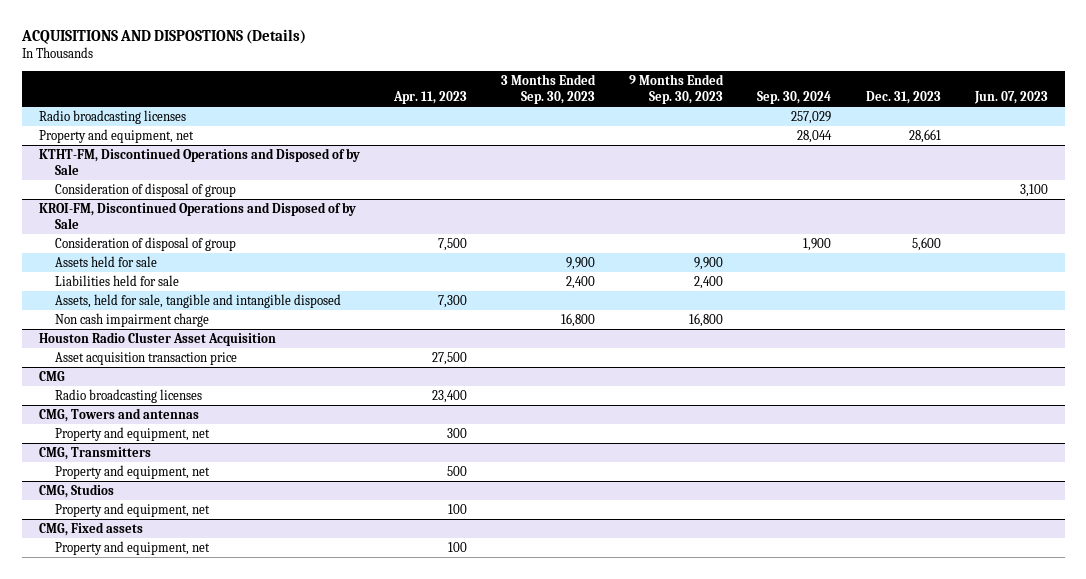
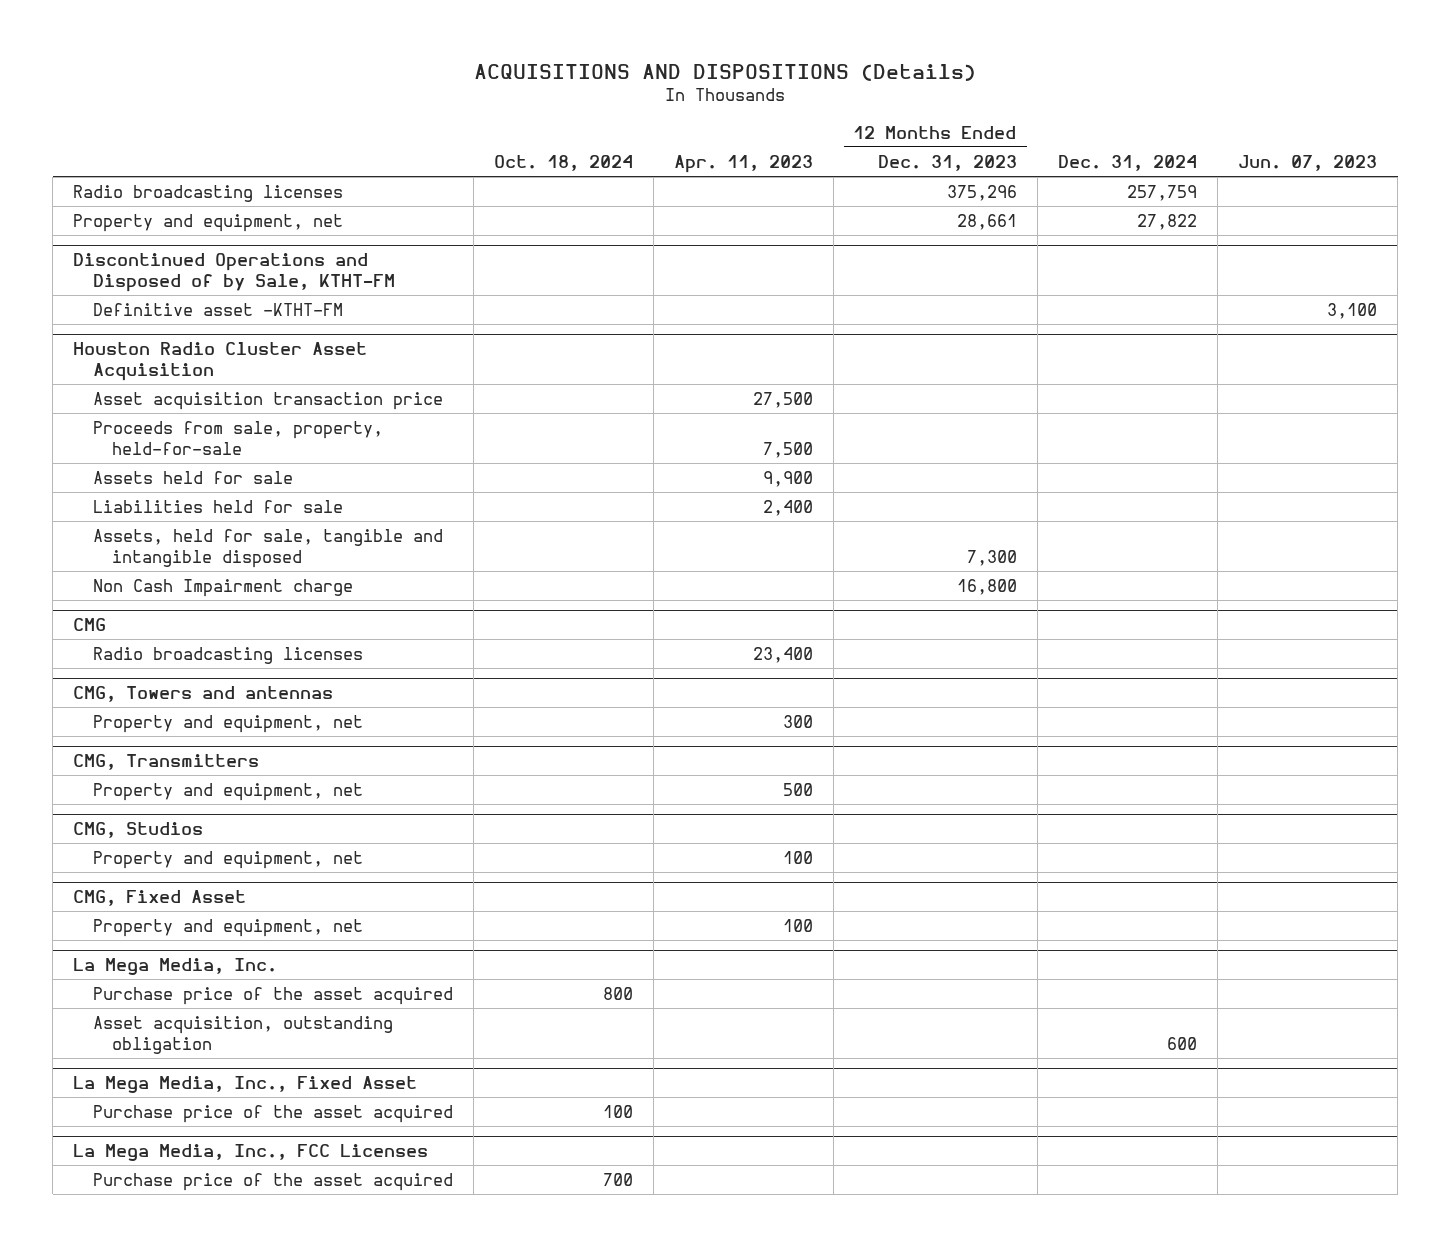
- ACQUISITIONS AND DISPOSTIONS (Details)
+ ACQUISITIONS AND DISPOSITIONS (Details)
- | Apr. 11, 2023 | 3 Months Ended Sep. 30, 2023 | 9 Months Ended Sep. 30, 2023 | Sep. 30, 2024 | Dec. 31, 2023 | Jun. 07, 2023
+ | Oct. 18, 2024 | Apr. 11, 2023 | 12 Months Ended Dec. 31, 2023 | Dec. 31, 2024 | Jun. 07, 2023
- KTHT-FM, Discontinued Operations and Disposed of by Sale
- Consideration of disposal of group | | | | | | 3,100
- KROI-FM, Discontinued Operations and Disposed of by Sale
- Consideration of disposal of group | 7,500 | | | 1,900 | 5,600 |
- Assets held for sale | | 9,900 | 9,900 | | |
- Liabilities held for sale | | 2,400 | 2,400 | | |
- Assets, held for sale, tangible and intangible disposed | 7,300 | | | | |
- Non cash impairment charge | | 16,800 | 16,800 | | |
+ Discontinued Operations and Disposed of by Sale, KTHT-FM
+ Definitive asset -KTHT-FM | | | | | 3,100
@ Houston Radio Cluster Asset Acquisition
+ Proceeds from sale, property, held-for-sale | | 7,500 | | |
+ Assets held for sale | | 9,900 | | |
+ Liabilities held for sale | | 2,400 | | |
+ Assets, held for sale, tangible and intangible disposed | | | 7,300 | |
+ Non Cash Impairment charge | | | 16,800 | |
- CMG, Fixed assets
+ CMG, Fixed Asset
+ La Mega Media, Inc.
+ Purchase price of the asset acquired | 800 | | | |
+ Asset acquisition, outstanding obligation | | | | 600 |
+ La Mega Media, Inc., Fixed Asset
+ Purchase price of the asset acquired | 100 | | | |
+ La Mega Media, Inc., FCC Licenses
+ Purchase price of the asset acquired | 700 | | | |

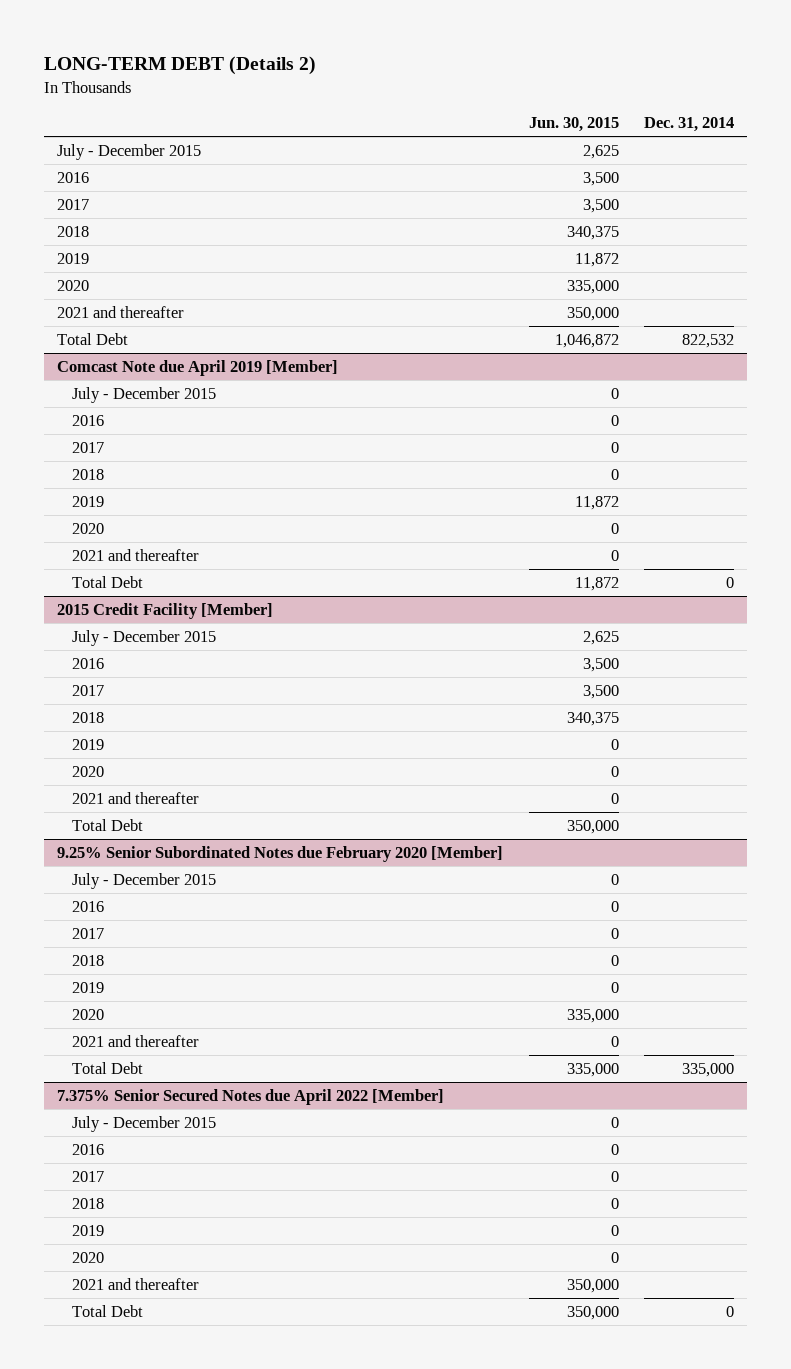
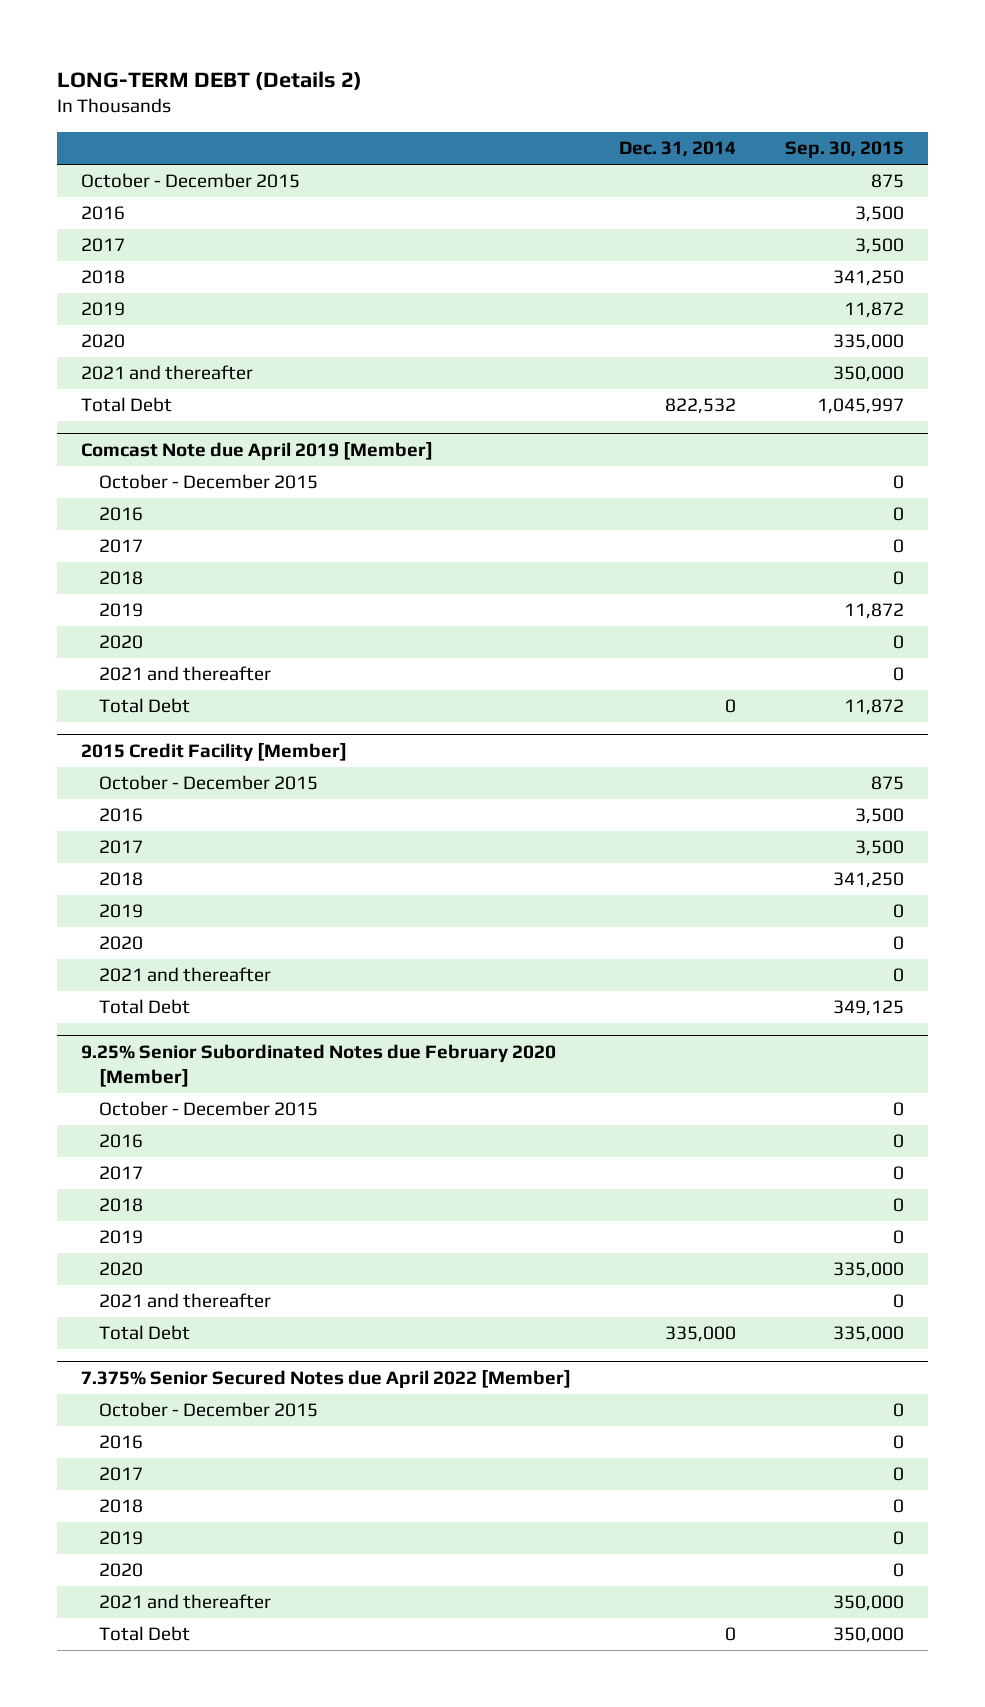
- | Jun. 30, 2015 | Dec. 31, 2014
+ | Dec. 31, 2014 | Sep. 30, 2015
- July - December 2015 | 2,625 |
+ October - December 2015 | | 875
@ Comcast Note due April 2019 [Member]
- July - December 2015 | 0 |
+ October - December 2015 | | 0
@ 2015 Credit Facility [Member]
- July - December 2015 | 2,625 |
+ October - December 2015 | | 875
@ 9.25% Senior Subordinated Notes due February 2020 [Member]
- July - December 2015 | 0 |
+ October - December 2015 | | 0
@ 7.375% Senior Secured Notes due April 2022 [Member]
- July - December 2015 | 0 |
+ October - December 2015 | | 0

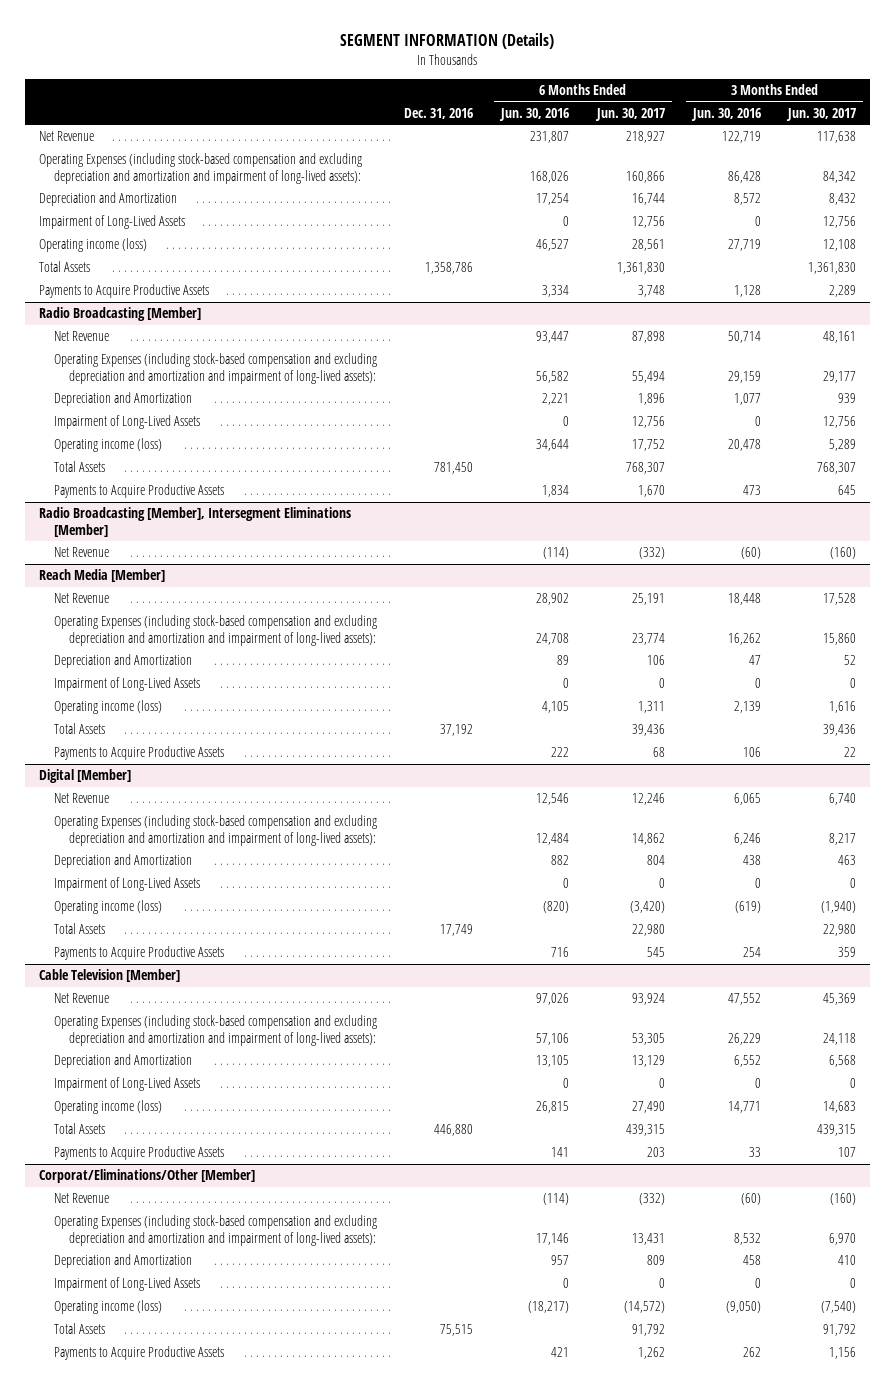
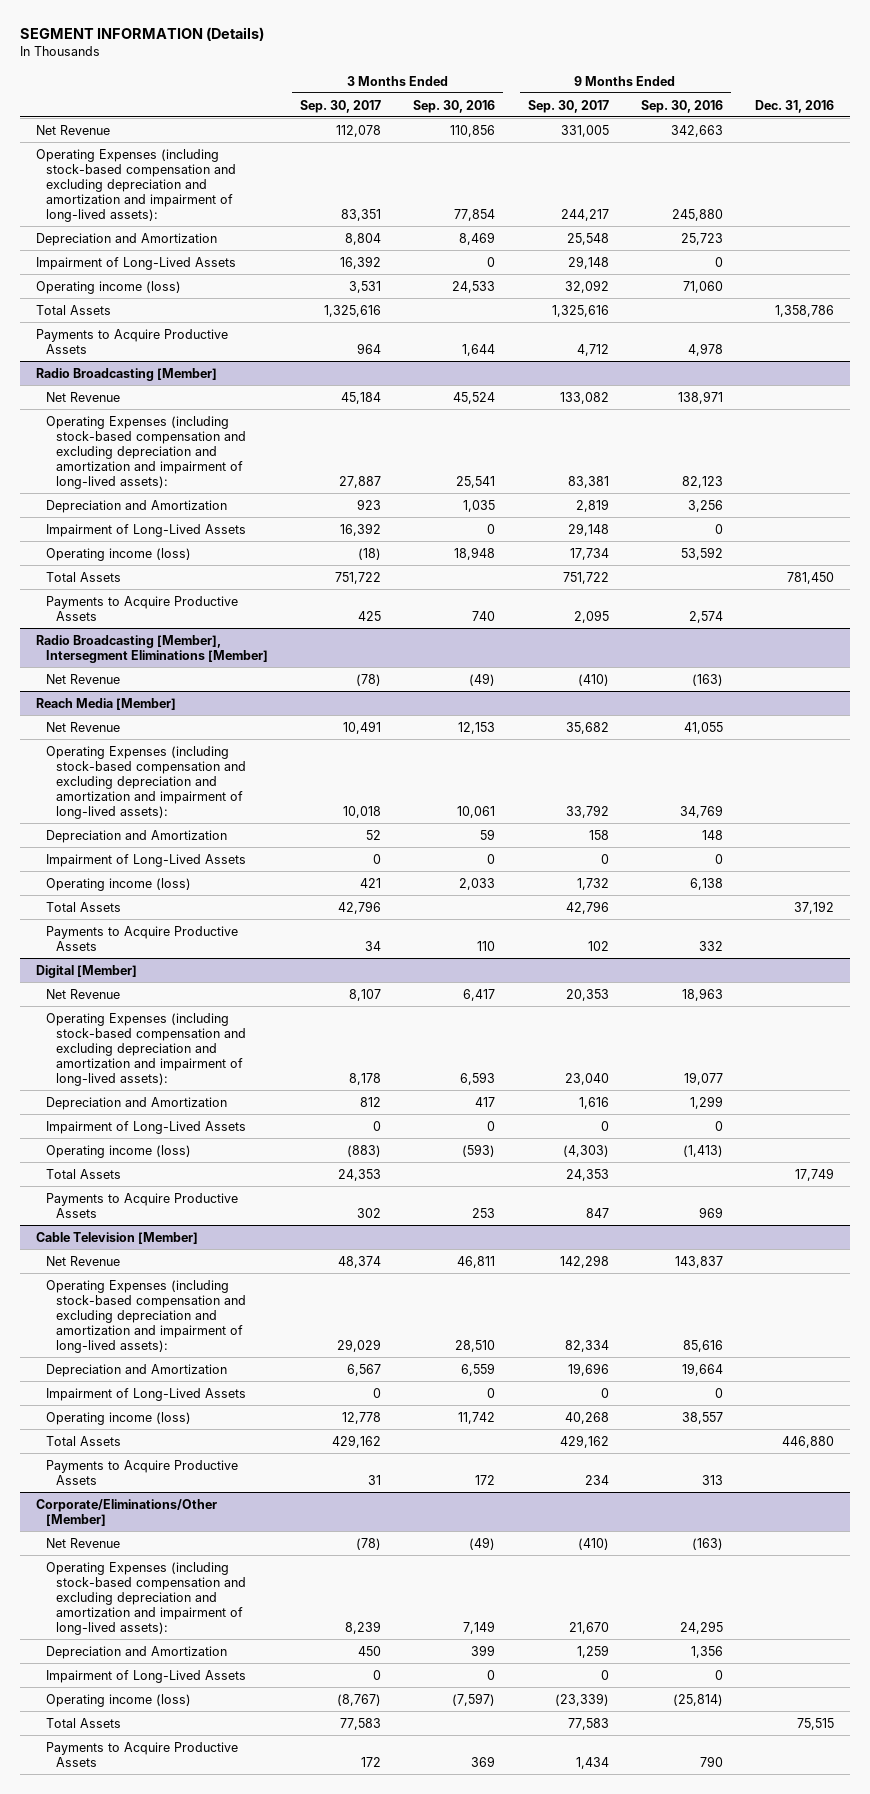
- | Dec. 31, 2016 | 6 Months Ended Jun. 30, 2016 | 6 Months Ended Jun. 30, 2017 | 3 Months Ended Jun. 30, 2016 | 3 Months Ended Jun. 30, 2017
+ | 3 Months Ended Sep. 30, 2017 | 3 Months Ended Sep. 30, 2016 | 9 Months Ended Sep. 30, 2017 | 9 Months Ended Sep. 30, 2016 | Dec. 31, 2016
- Corporat/Eliminations/Other [Member]
+ Corporate/Eliminations/Other [Member]

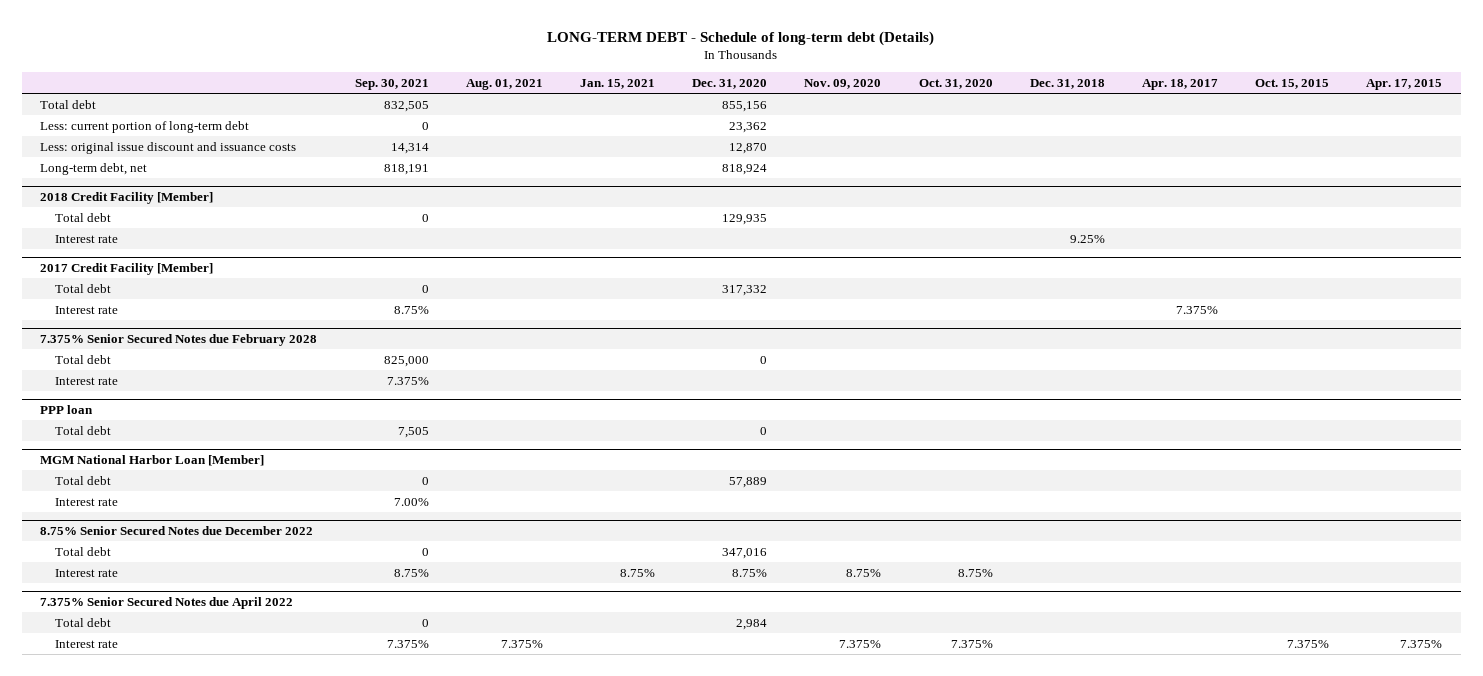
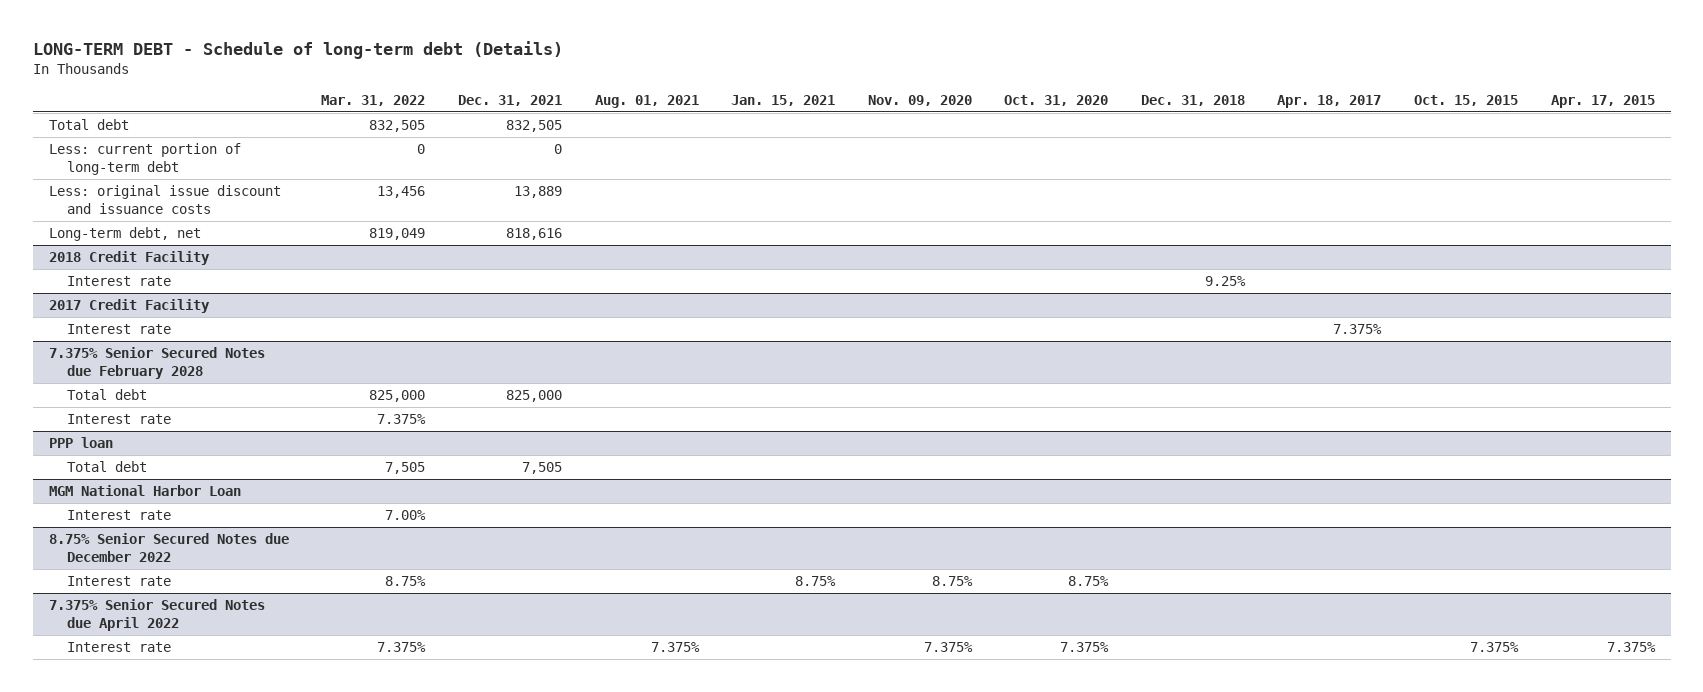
- | Sep. 30, 2021 | Aug. 01, 2021 | Jan. 15, 2021 | Dec. 31, 2020 | Nov. 09, 2020 | Oct. 31, 2020 | Dec. 31, 2018 | Apr. 18, 2017 | Oct. 15, 2015 | Apr. 17, 2015
+ | Mar. 31, 2022 | Dec. 31, 2021 | Aug. 01, 2021 | Jan. 15, 2021 | Nov. 09, 2020 | Oct. 31, 2020 | Dec. 31, 2018 | Apr. 18, 2017 | Oct. 15, 2015 | Apr. 17, 2015
- 2018 Credit Facility [Member]
- Total debt | 0 | | | 129,935 | | | | | |
+ 2018 Credit Facility
- 2017 Credit Facility [Member]
- Total debt | 0 | | | 317,332 | | | | | |
+ 2017 Credit Facility
- MGM National Harbor Loan [Member]
- Total debt | 0 | | | 57,889 | | | | | |
+ MGM National Harbor Loan
@ 8.75% Senior Secured Notes due December 2022
- Total debt | 0 | | | 347,016 | | | | | |
@ 7.375% Senior Secured Notes due April 2022
- Total debt | 0 | | | 2,984 | | | | | |

